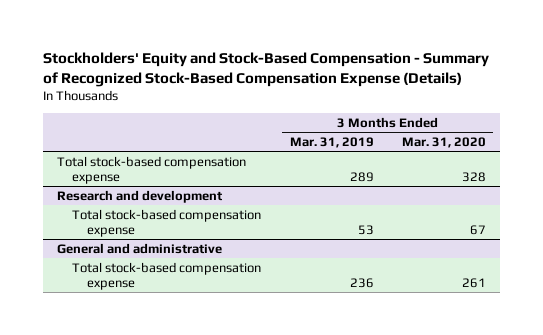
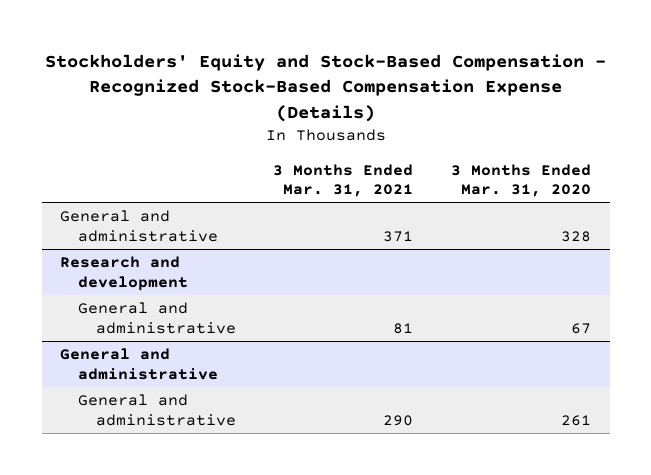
- Stockholders' Equity and Stock-Based Compensation - Summary of Recognized Stock-Based Compensation Expense (Details)
+ Stockholders' Equity and Stock-Based Compensation - Recognized Stock-Based Compensation Expense (Details)
- | 3 Months Ended Mar. 31, 2019 | 3 Months Ended Mar. 31, 2020
+ | 3 Months Ended Mar. 31, 2021 | 3 Months Ended Mar. 31, 2020
- Total stock-based compensation expense | 289 | 328
+ General and administrative | 371 | 328
@ Research and development
- Total stock-based compensation expense | 53 | 67
+ General and administrative | 81 | 67
@ General and administrative
- Total stock-based compensation expense | 236 | 261
+ General and administrative | 290 | 261

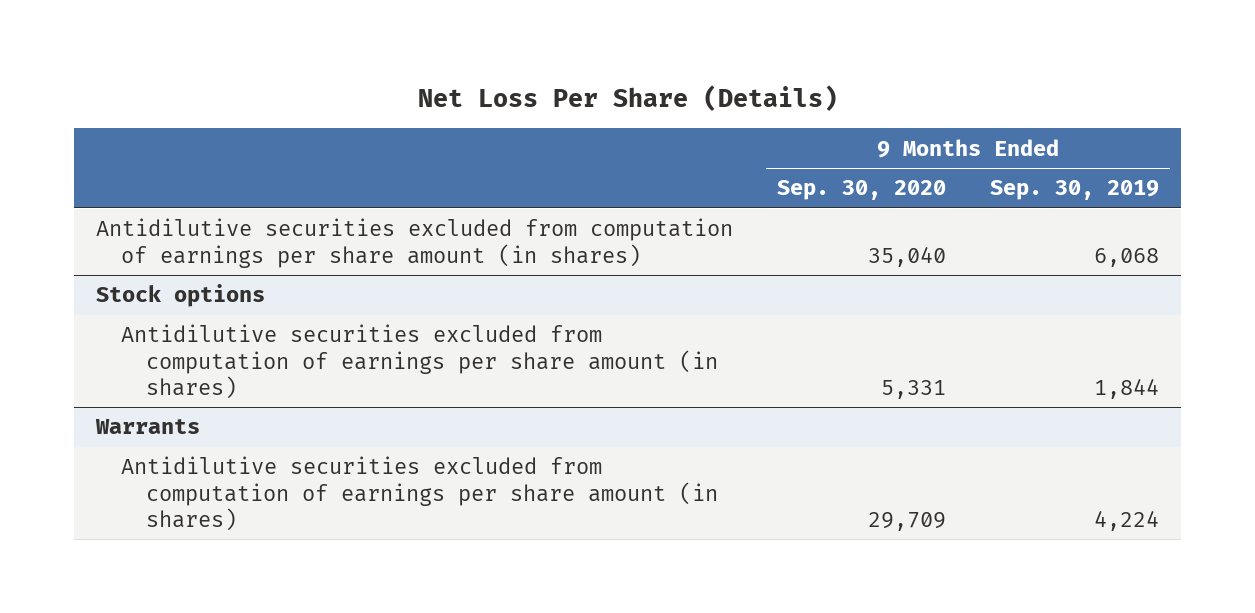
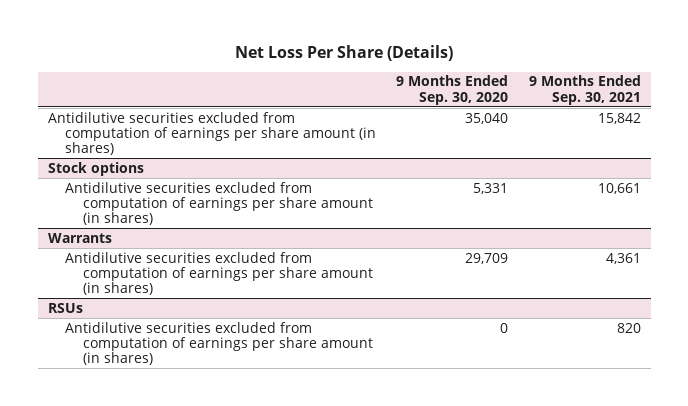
- | 9 Months Ended Sep. 30, 2020 | 9 Months Ended Sep. 30, 2019
+ | 9 Months Ended Sep. 30, 2020 | 9 Months Ended Sep. 30, 2021
+ RSUs
+ Antidilutive securities excluded from computation of earnings per share amount (in shares) | 0 | 820

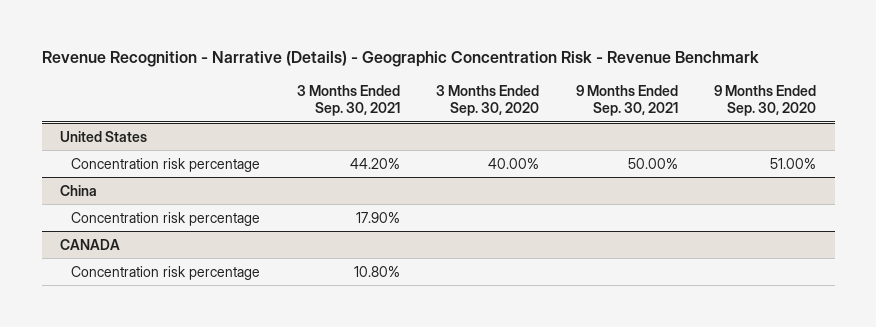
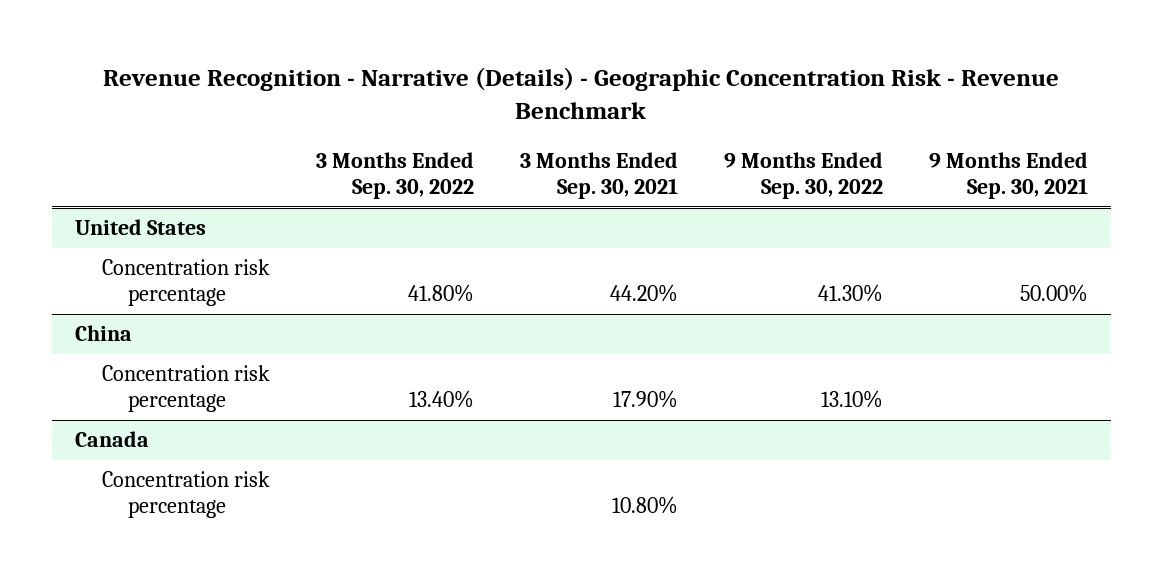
- | 3 Months Ended Sep. 30, 2021 | 3 Months Ended Sep. 30, 2020 | 9 Months Ended Sep. 30, 2021 | 9 Months Ended Sep. 30, 2020
+ | 3 Months Ended Sep. 30, 2022 | 3 Months Ended Sep. 30, 2021 | 9 Months Ended Sep. 30, 2022 | 9 Months Ended Sep. 30, 2021
- CANADA
+ Canada

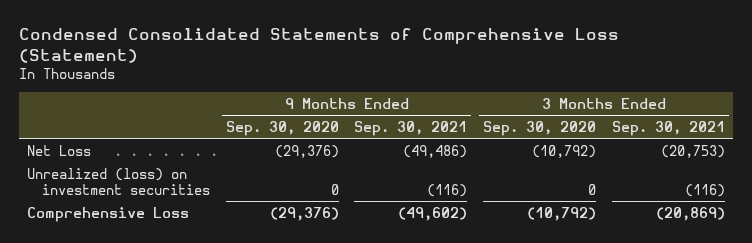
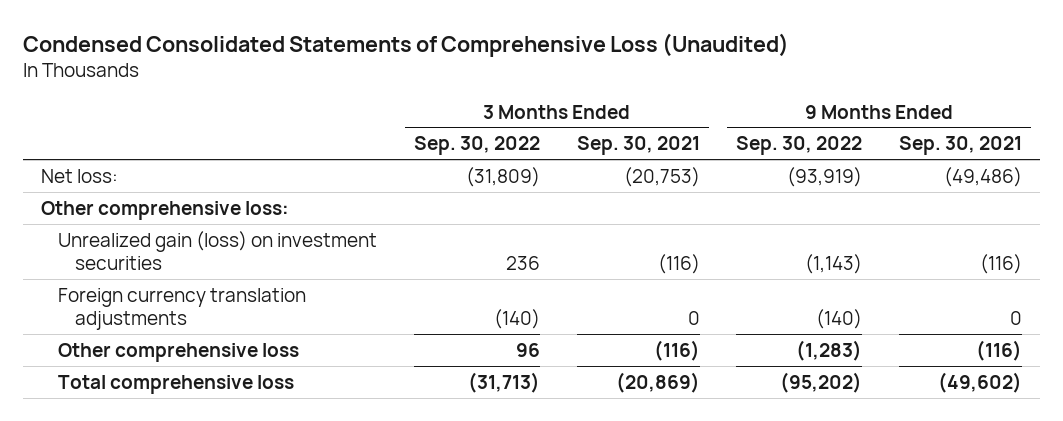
- Condensed Consolidated Statements of Comprehensive Loss (Statement)
+ Condensed Consolidated Statements of Comprehensive Loss (Unaudited)
- | 9 Months Ended Sep. 30, 2020 | 9 Months Ended Sep. 30, 2021 | 3 Months Ended Sep. 30, 2020 | 3 Months Ended Sep. 30, 2021
+ | 3 Months Ended Sep. 30, 2022 | 3 Months Ended Sep. 30, 2021 | 9 Months Ended Sep. 30, 2022 | 9 Months Ended Sep. 30, 2021
- Net Loss | (29,376) | (49,486) | (10,792) | (20,753)
- Unrealized (loss) on investment securities | 0 | (116) | 0 | (116)
- Comprehensive Loss | (29,376) | (49,602) | (10,792) | (20,869)
+ Net loss: | (31,809) | (20,753) | (93,919) | (49,486)
+ Other comprehensive loss:
+ Unrealized gain (loss) on investment securities | 236 | (116) | (1,143) | (116)
+ Foreign currency translation adjustments | (140) | 0 | (140) | 0
+ Other comprehensive loss | 96 | (116) | (1,283) | (116)
+ Total comprehensive loss | (31,713) | (20,869) | (95,202) | (49,602)

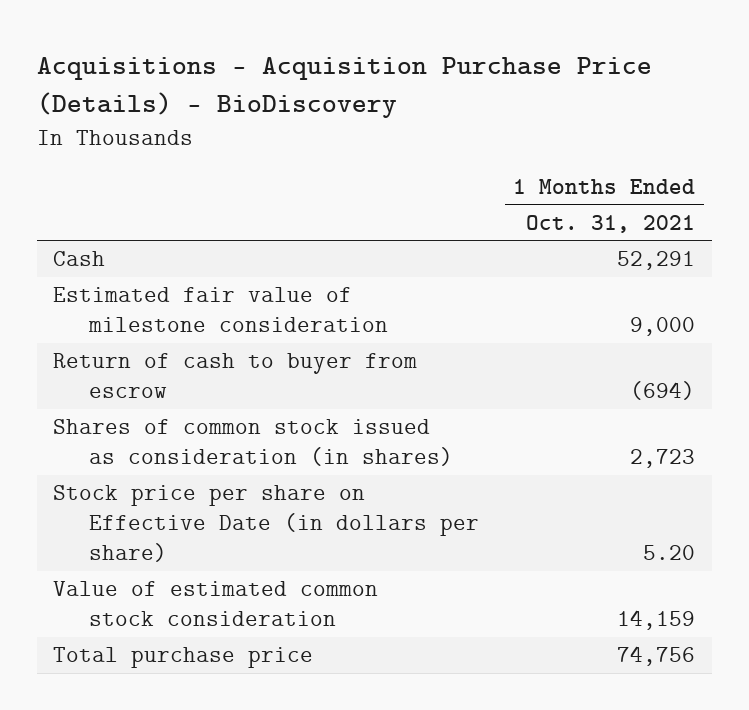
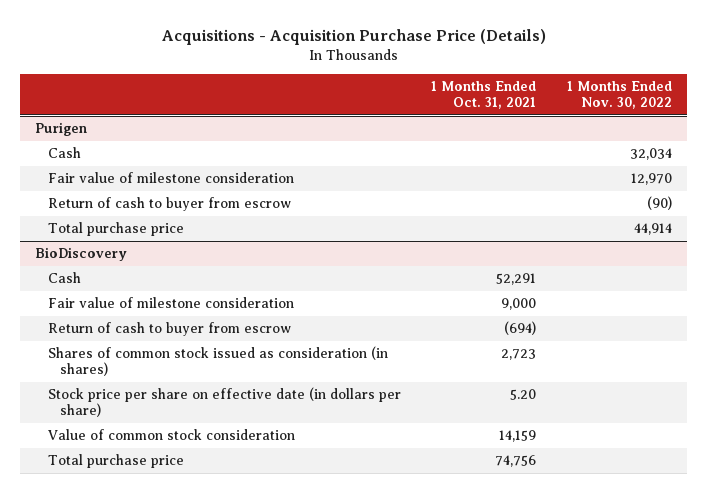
- Acquisitions - Acquisition Purchase Price (Details) - BioDiscovery
+ Acquisitions - Acquisition Purchase Price (Details)
- | 1 Months Ended Oct. 31, 2021
+ | 1 Months Ended Oct. 31, 2021 | 1 Months Ended Nov. 30, 2022
+ Purigen
+ Cash | | 32,034
+ Fair value of milestone consideration | | 12,970
+ Return of cash to buyer from escrow | | (90)
+ Total purchase price | | 44,914
+ BioDiscovery
- Estimated fair value of milestone consideration | 9,000
+ Fair value of milestone consideration | 9,000 |
- Stock price per share on Effective Date (in dollars per share) | 5.20
- Value of estimated common stock consideration | 14,159
+ Stock price per share on effective date (in dollars per share) | 5.20 |
+ Value of common stock consideration | 14,159 |

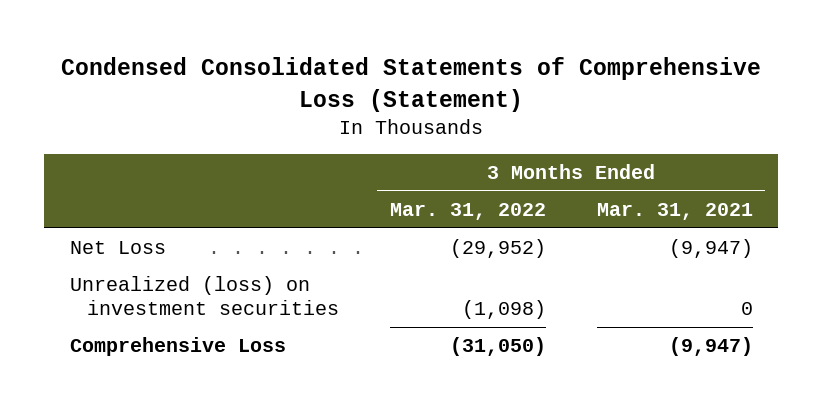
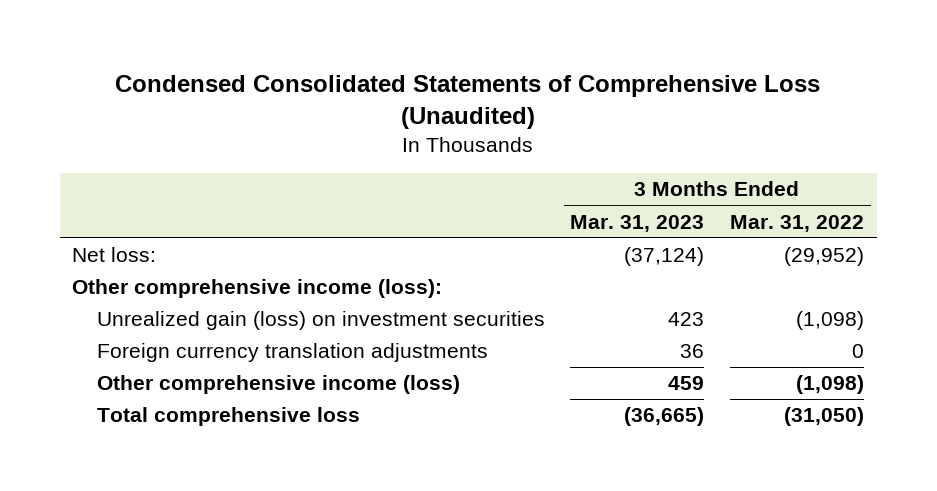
- Condensed Consolidated Statements of Comprehensive Loss (Statement)
+ Condensed Consolidated Statements of Comprehensive Loss (Unaudited)
- | 3 Months Ended Mar. 31, 2022 | 3 Months Ended Mar. 31, 2021
+ | 3 Months Ended Mar. 31, 2023 | 3 Months Ended Mar. 31, 2022
- Net Loss | (29,952) | (9,947)
- Unrealized (loss) on investment securities | (1,098) | 0
- Comprehensive Loss | (31,050) | (9,947)
+ Net loss: | (37,124) | (29,952)
+ Other comprehensive income (loss):
+ Unrealized gain (loss) on investment securities | 423 | (1,098)
+ Foreign currency translation adjustments | 36 | 0
+ Other comprehensive income (loss) | 459 | (1,098)
+ Total comprehensive loss | (36,665) | (31,050)

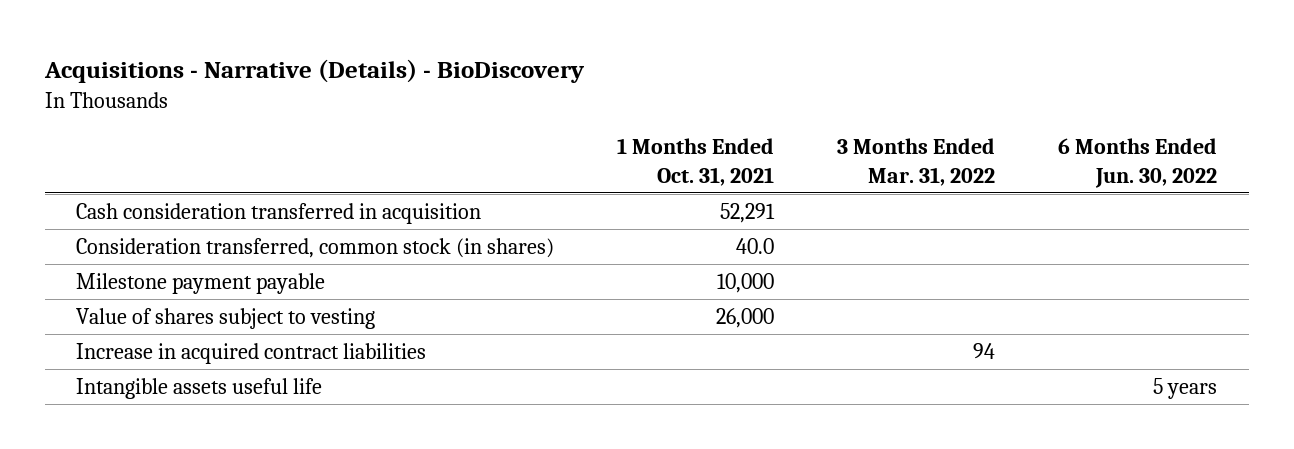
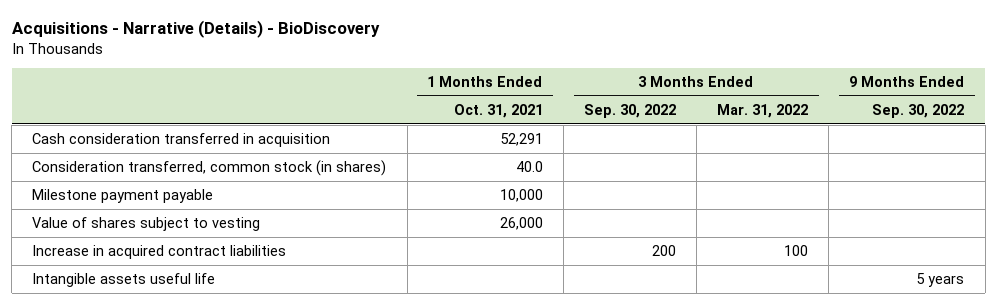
- | 1 Months Ended Oct. 31, 2021 | 3 Months Ended Mar. 31, 2022 | 6 Months Ended Jun. 30, 2022
+ | 1 Months Ended Oct. 31, 2021 | 3 Months Ended Sep. 30, 2022 | 3 Months Ended Mar. 31, 2022 | 9 Months Ended Sep. 30, 2022
- Increase in acquired contract liabilities | | 94 |
+ Increase in acquired contract liabilities | | 200 | 100 |

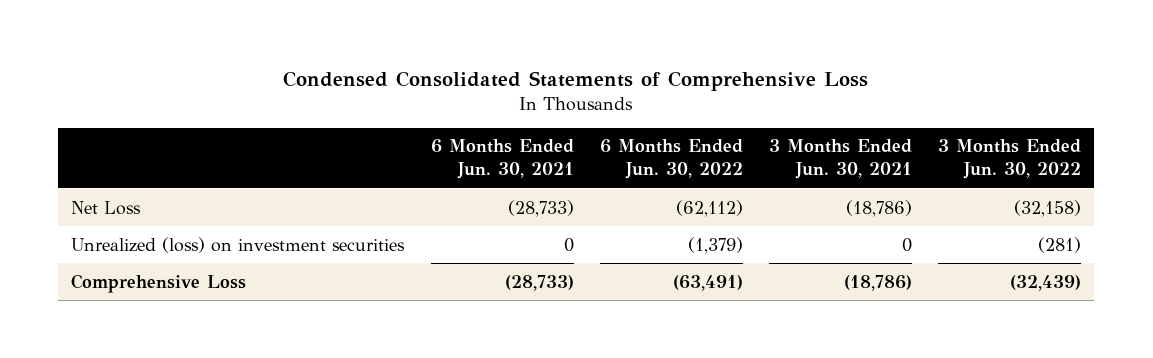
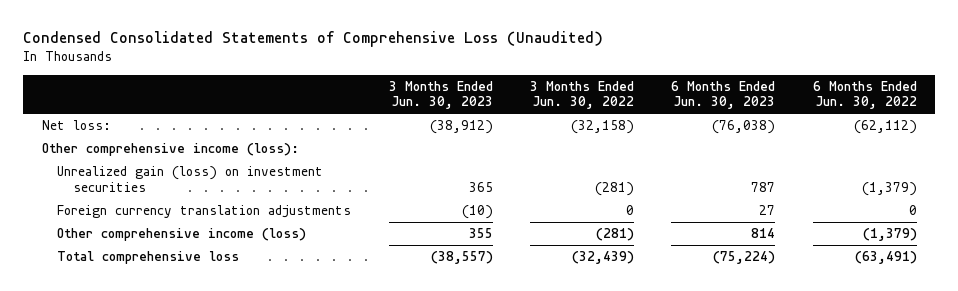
- Condensed Consolidated Statements of Comprehensive Loss
+ Condensed Consolidated Statements of Comprehensive Loss (Unaudited)
- | 6 Months Ended Jun. 30, 2021 | 6 Months Ended Jun. 30, 2022 | 3 Months Ended Jun. 30, 2021 | 3 Months Ended Jun. 30, 2022
+ | 3 Months Ended Jun. 30, 2023 | 3 Months Ended Jun. 30, 2022 | 6 Months Ended Jun. 30, 2023 | 6 Months Ended Jun. 30, 2022
- Net Loss | (28,733) | (62,112) | (18,786) | (32,158)
- Unrealized (loss) on investment securities | 0 | (1,379) | 0 | (281)
- Comprehensive Loss | (28,733) | (63,491) | (18,786) | (32,439)
+ Net loss: | (38,912) | (32,158) | (76,038) | (62,112)
+ Other comprehensive income (loss):
+ Unrealized gain (loss) on investment securities | 365 | (281) | 787 | (1,379)
+ Foreign currency translation adjustments | (10) | 0 | 27 | 0
+ Other comprehensive income (loss) | 355 | (281) | 814 | (1,379)
+ Total comprehensive loss | (38,557) | (32,439) | (75,224) | (63,491)

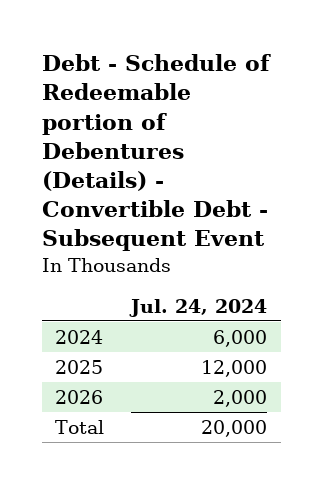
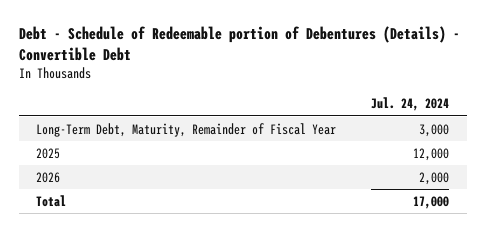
- Debt - Schedule of Redeemable portion of Debentures (Details) - Convertible Debt - Subsequent Event
+ Debt - Schedule of Redeemable portion of Debentures (Details) - Convertible Debt
- 2024 | 6,000
+ Long-Term Debt, Maturity, Remainder of Fiscal Year | 3,000
- Total | 20,000
+ Total | 17,000

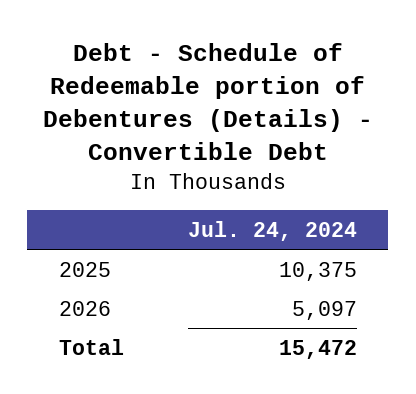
- Long-Term Debt, Maturity, Remainder of Fiscal Year | 3,000
- 2025 | 12,000
- 2026 | 2,000
- Total | 17,000
+ 2025 | 10,375
+ 2026 | 5,097
+ Total | 15,472

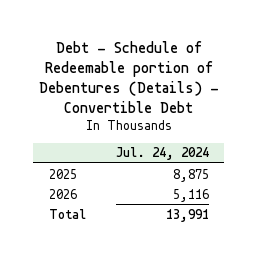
- 2025 | 10,375
- 2026 | 5,097
- Total | 15,472
+ 2025 | 8,875
+ 2026 | 5,116
+ Total | 13,991

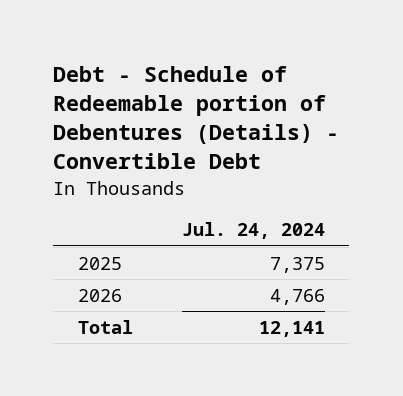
- 2025 | 8,875
- 2026 | 5,116
- Total | 13,991
+ 2025 | 7,375
+ 2026 | 4,766
+ Total | 12,141

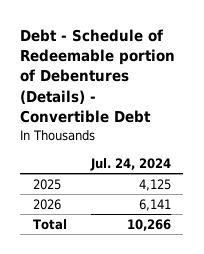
- 2025 | 7,375
- 2026 | 4,766
- Total | 12,141
+ 2025 | 4,125
+ 2026 | 6,141
+ Total | 10,266

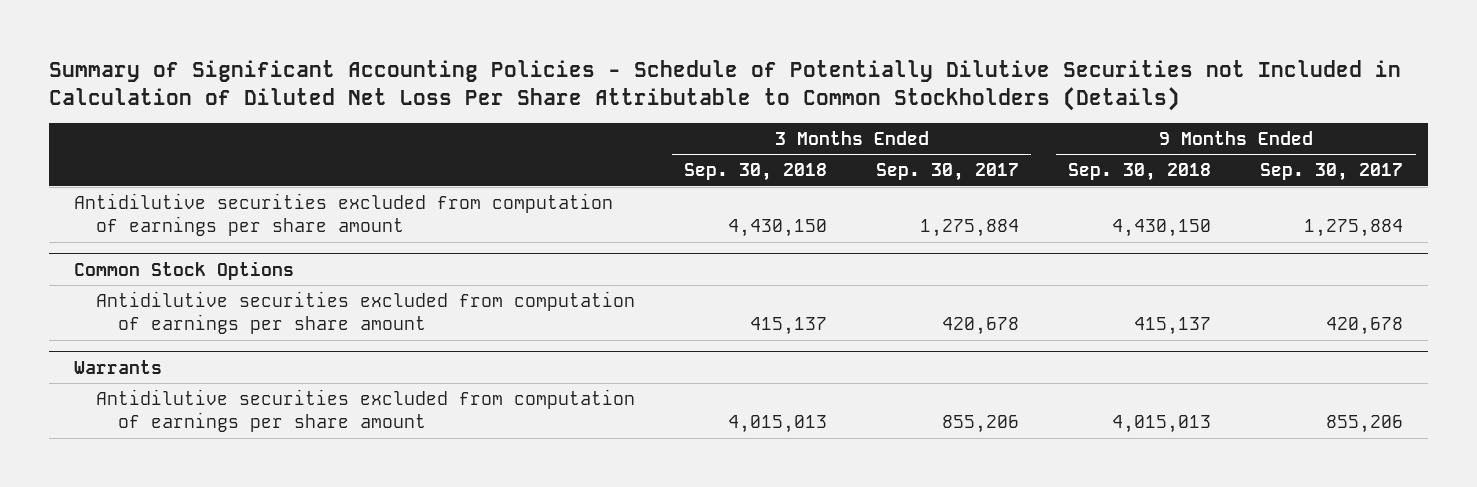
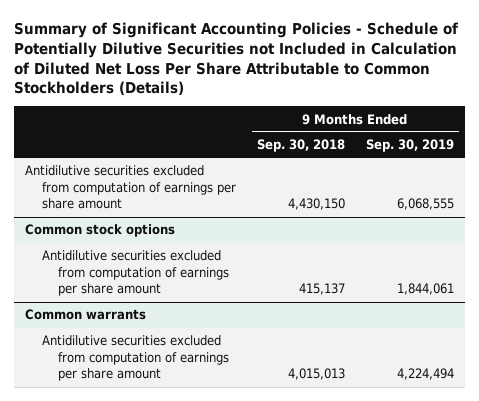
- | 3 Months Ended Sep. 30, 2018 | 3 Months Ended Sep. 30, 2017 | 9 Months Ended Sep. 30, 2018 | 9 Months Ended Sep. 30, 2017
+ | 9 Months Ended Sep. 30, 2018 | 9 Months Ended Sep. 30, 2019
- Common Stock Options
+ Common stock options
- Warrants
+ Common warrants

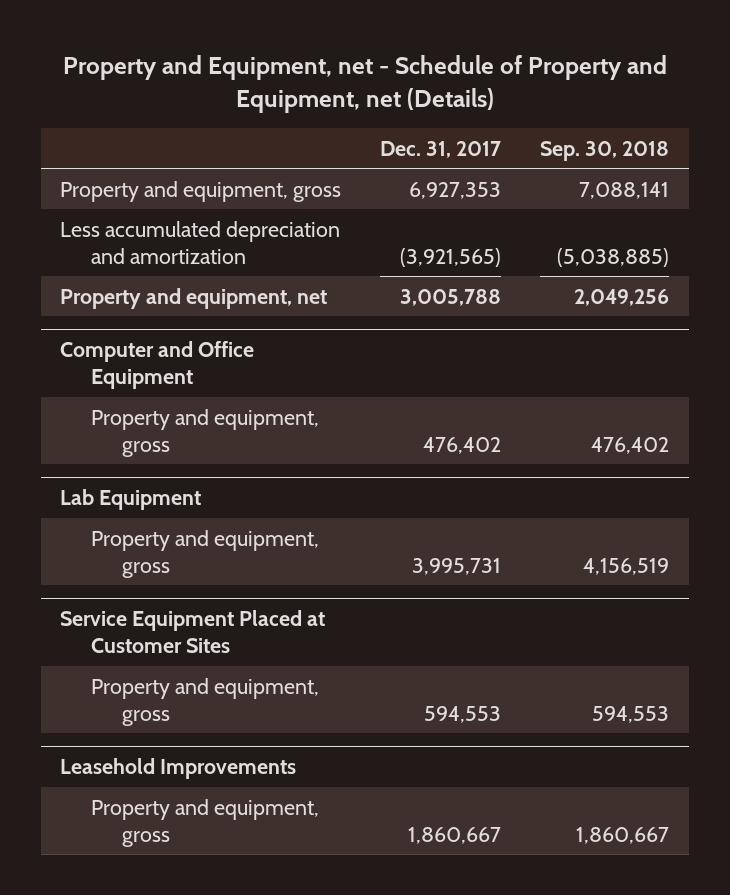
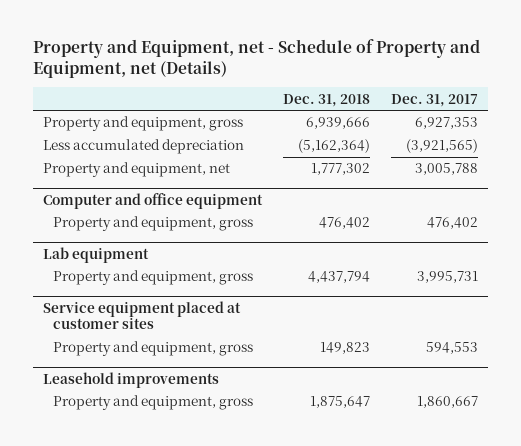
- | Dec. 31, 2017 | Sep. 30, 2018
+ | Dec. 31, 2018 | Dec. 31, 2017
- Less accumulated depreciation and amortization | (3,921,565) | (5,038,885)
+ Less accumulated depreciation | (5,162,364) | (3,921,565)
- Computer and Office Equipment
+ Computer and office equipment
- Lab Equipment
+ Lab equipment
- Service Equipment Placed at Customer Sites
+ Service equipment placed at customer sites
- Leasehold Improvements
+ Leasehold improvements

